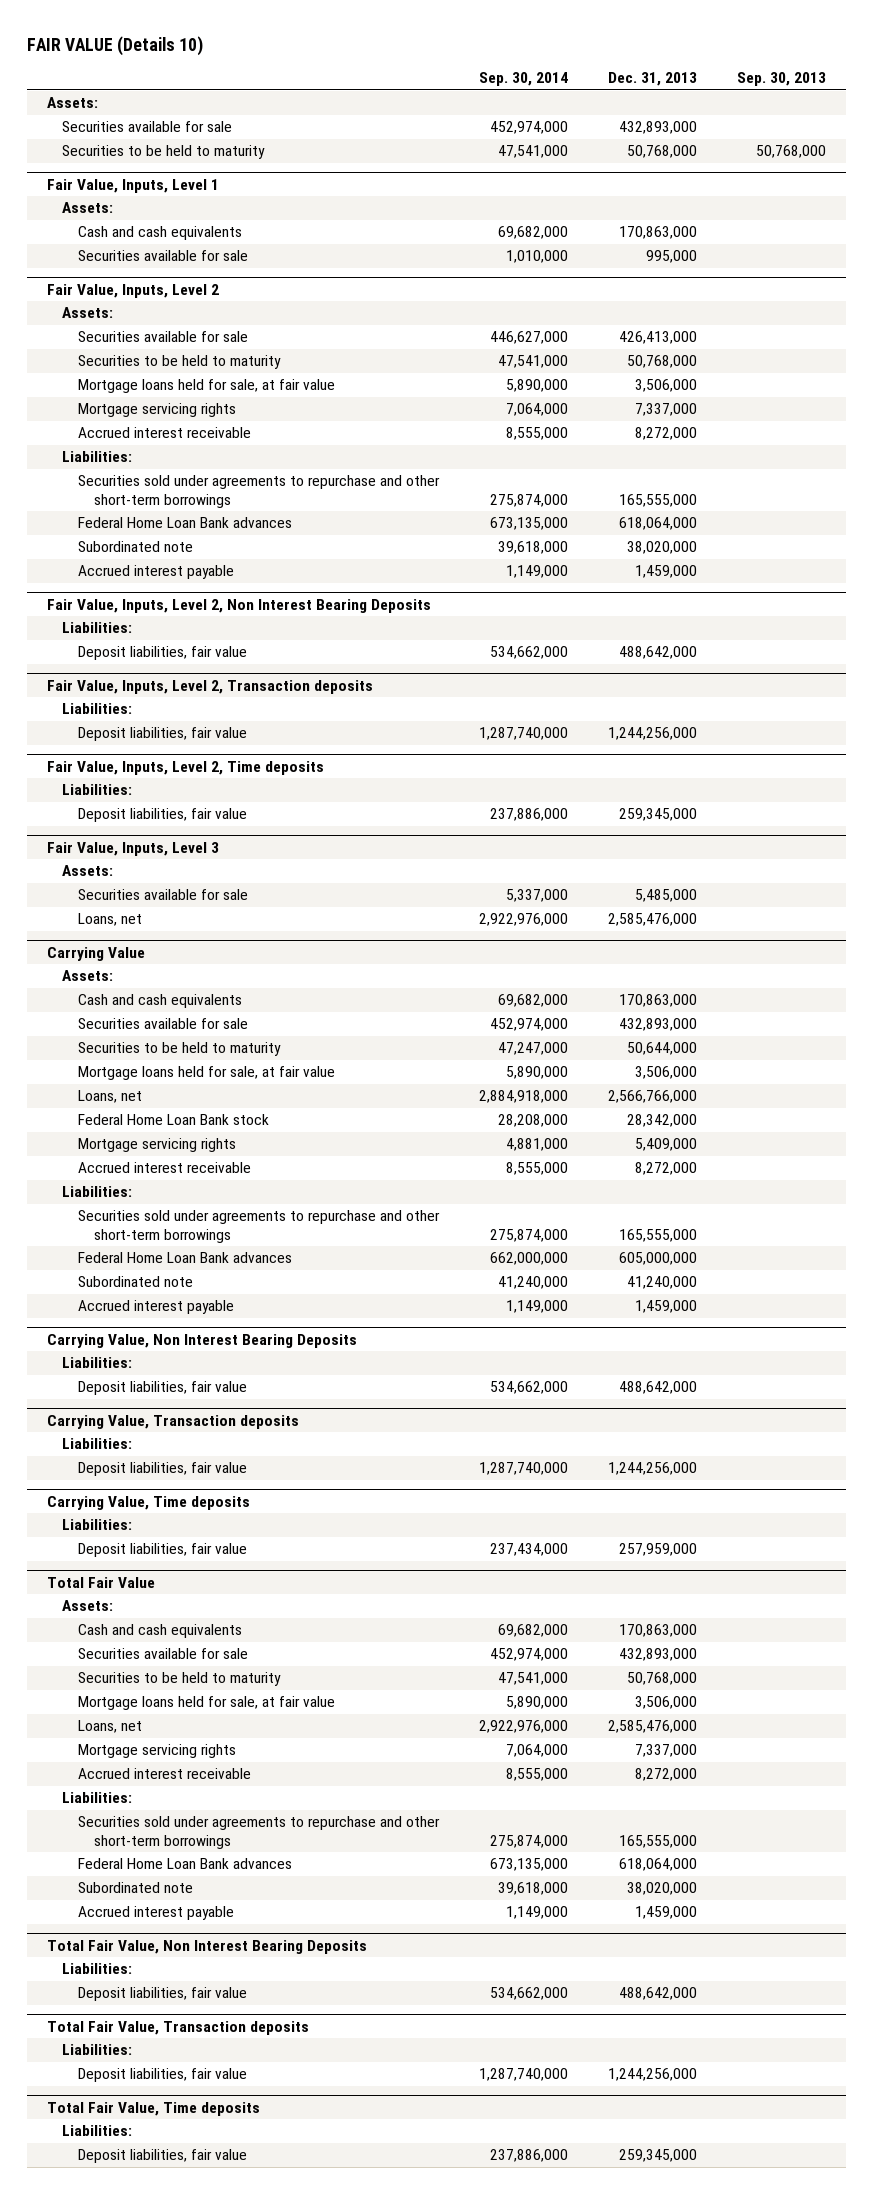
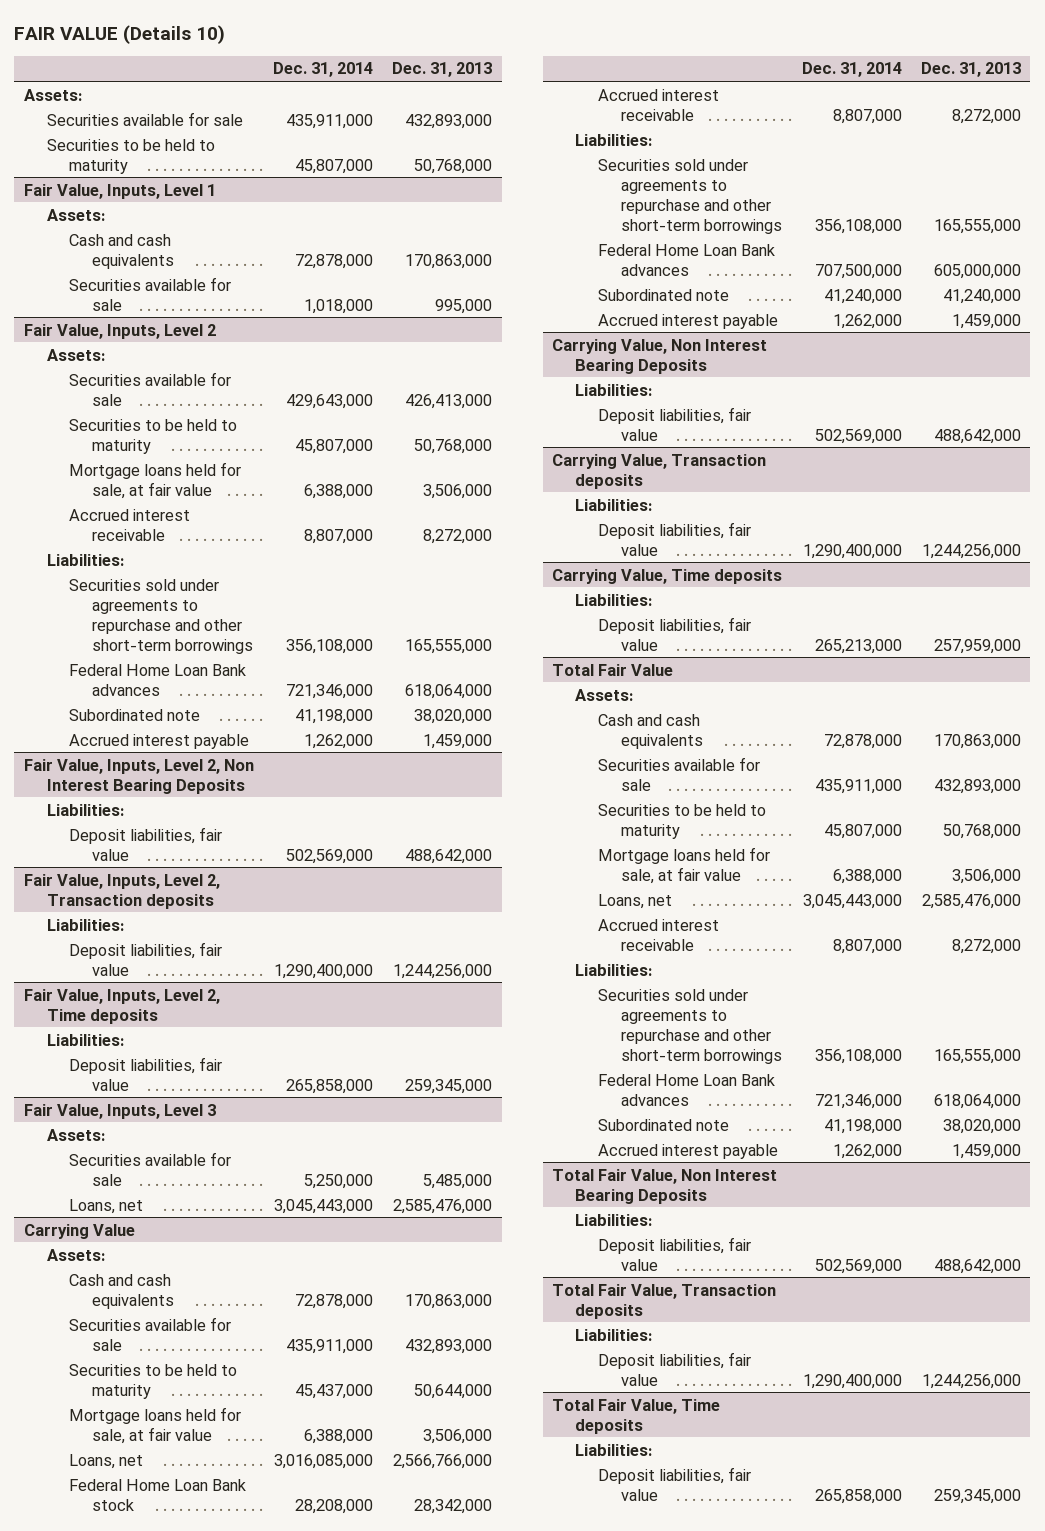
- | Sep. 30, 2014 | Dec. 31, 2013 | Sep. 30, 2013
+ | Dec. 31, 2014 | Dec. 31, 2013
@ Fair Value, Inputs, Level 2
- Mortgage servicing rights | 7,064,000 | 7,337,000 |
@ Carrying Value
- Mortgage servicing rights | 4,881,000 | 5,409,000 |
@ Total Fair Value
- Mortgage servicing rights | 7,064,000 | 7,337,000 |

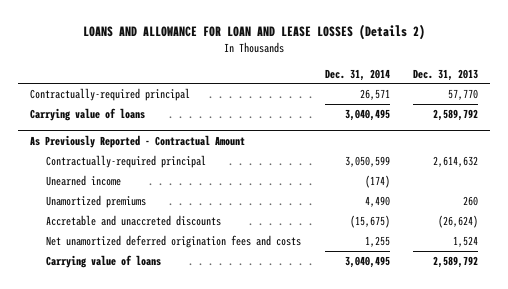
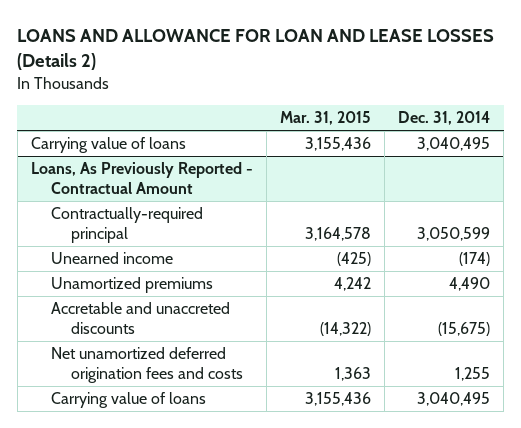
- | Dec. 31, 2014 | Dec. 31, 2013
+ | Mar. 31, 2015 | Dec. 31, 2014
- Contractually-required principal | 26,571 | 57,770
- As Previously Reported - Contractual Amount
+ Loans, As Previously Reported - Contractual Amount

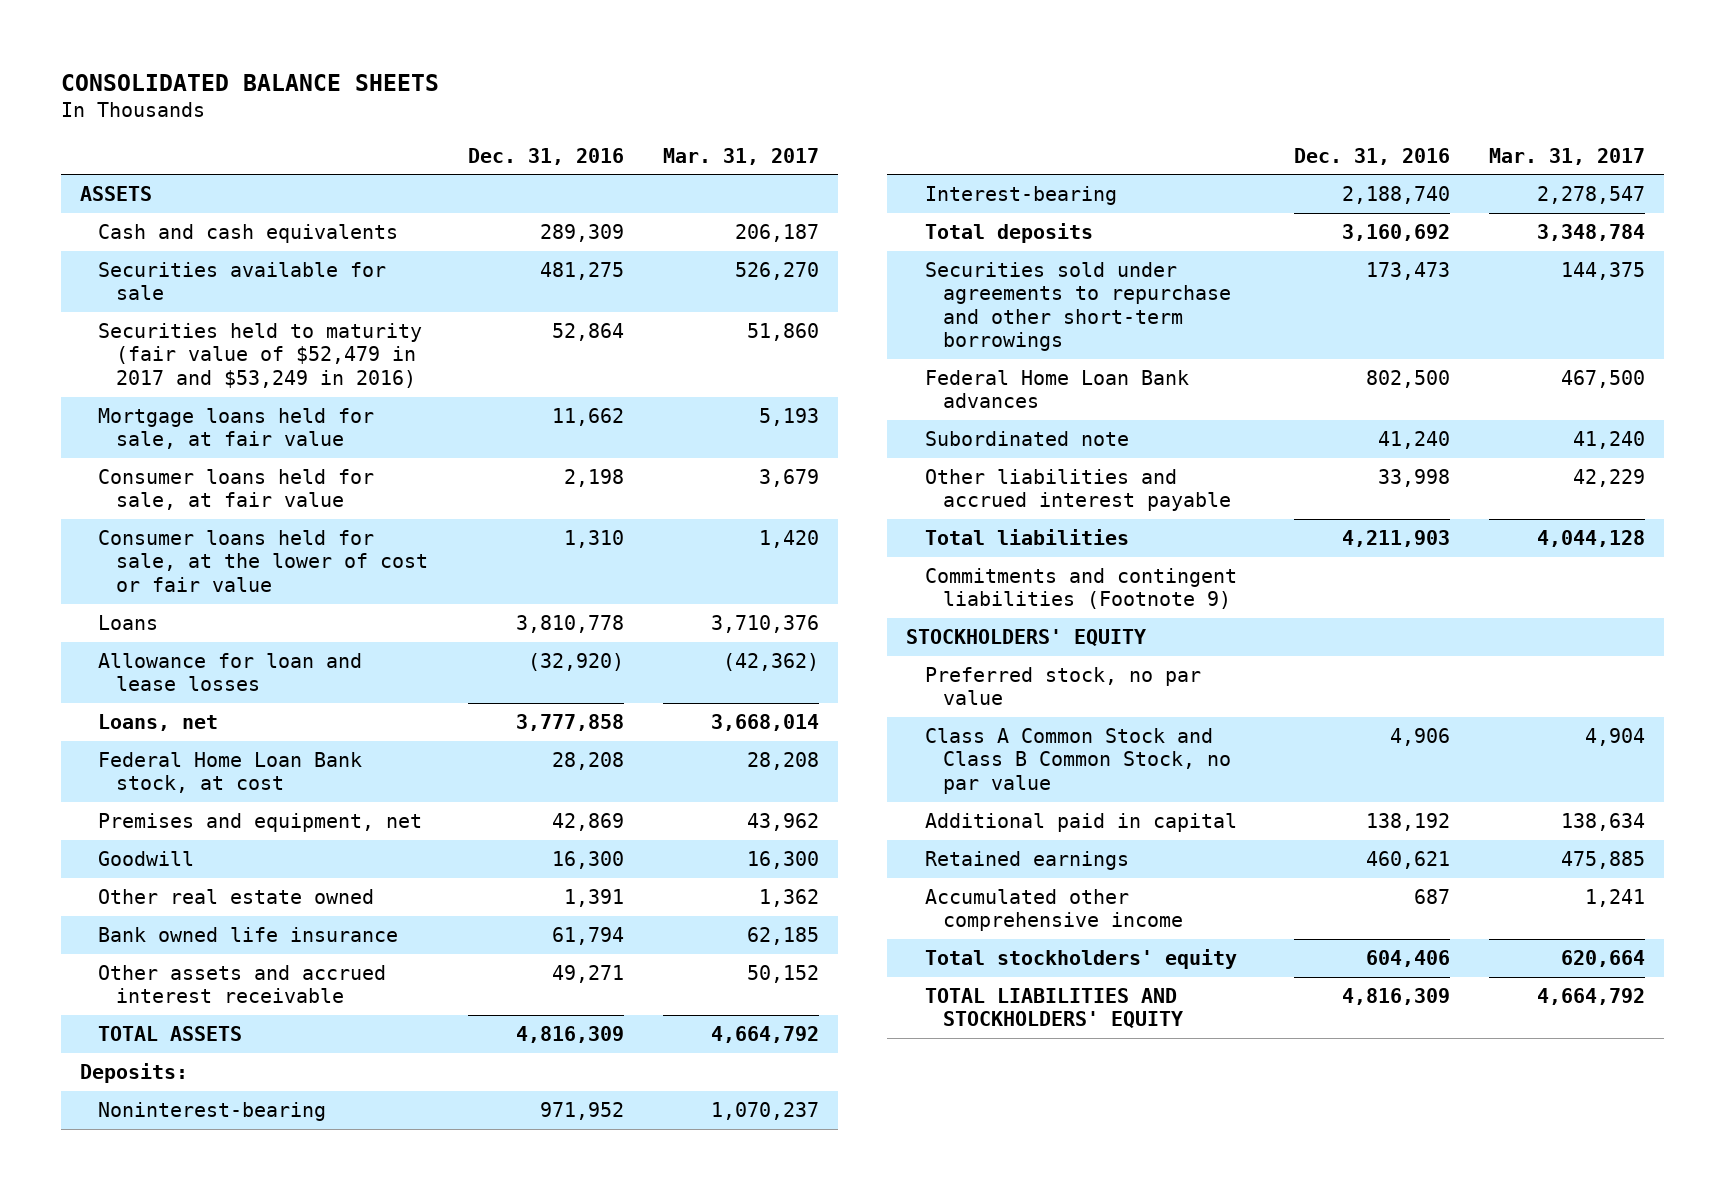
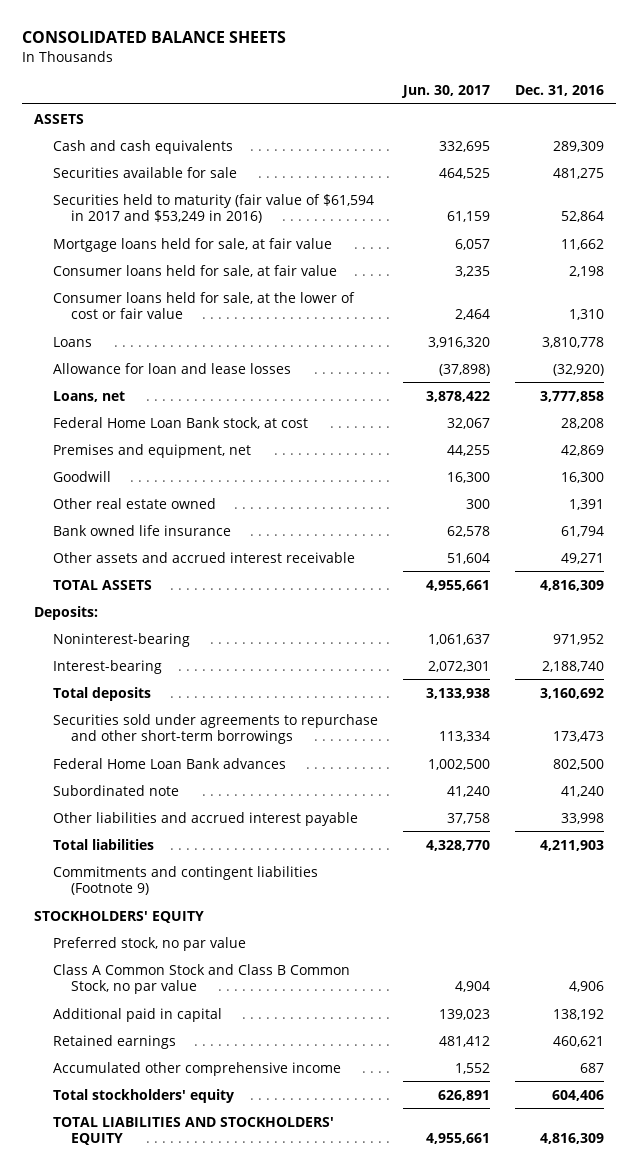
- | Dec. 31, 2016 | Mar. 31, 2017
+ | Jun. 30, 2017 | Dec. 31, 2016
- Securities held to maturity (fair value of $52,479 in 2017 and $53,249 in 2016) | 52,864 | 51,860
+ Securities held to maturity (fair value of $61,594 in 2017 and $53,249 in 2016) | 61,159 | 52,864

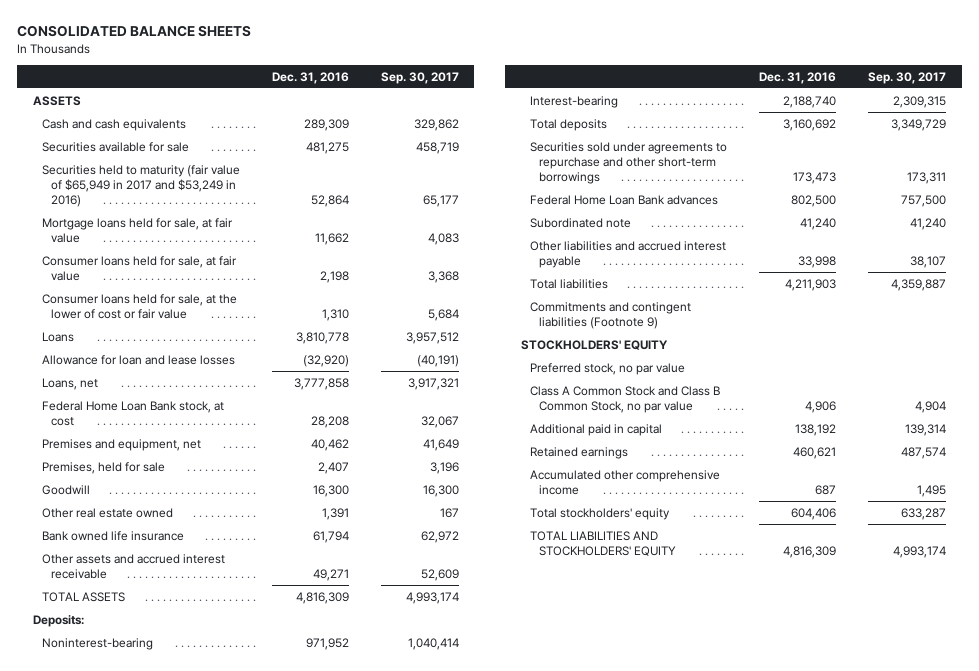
- | Jun. 30, 2017 | Dec. 31, 2016
+ | Dec. 31, 2016 | Sep. 30, 2017
- Securities held to maturity (fair value of $61,594 in 2017 and $53,249 in 2016) | 61,159 | 52,864
+ Securities held to maturity (fair value of $65,949 in 2017 and $53,249 in 2016) | 52,864 | 65,177
- Premises and equipment, net | 44,255 | 42,869
+ Premises and equipment, net | 40,462 | 41,649
+ Premises, held for sale | 2,407 | 3,196

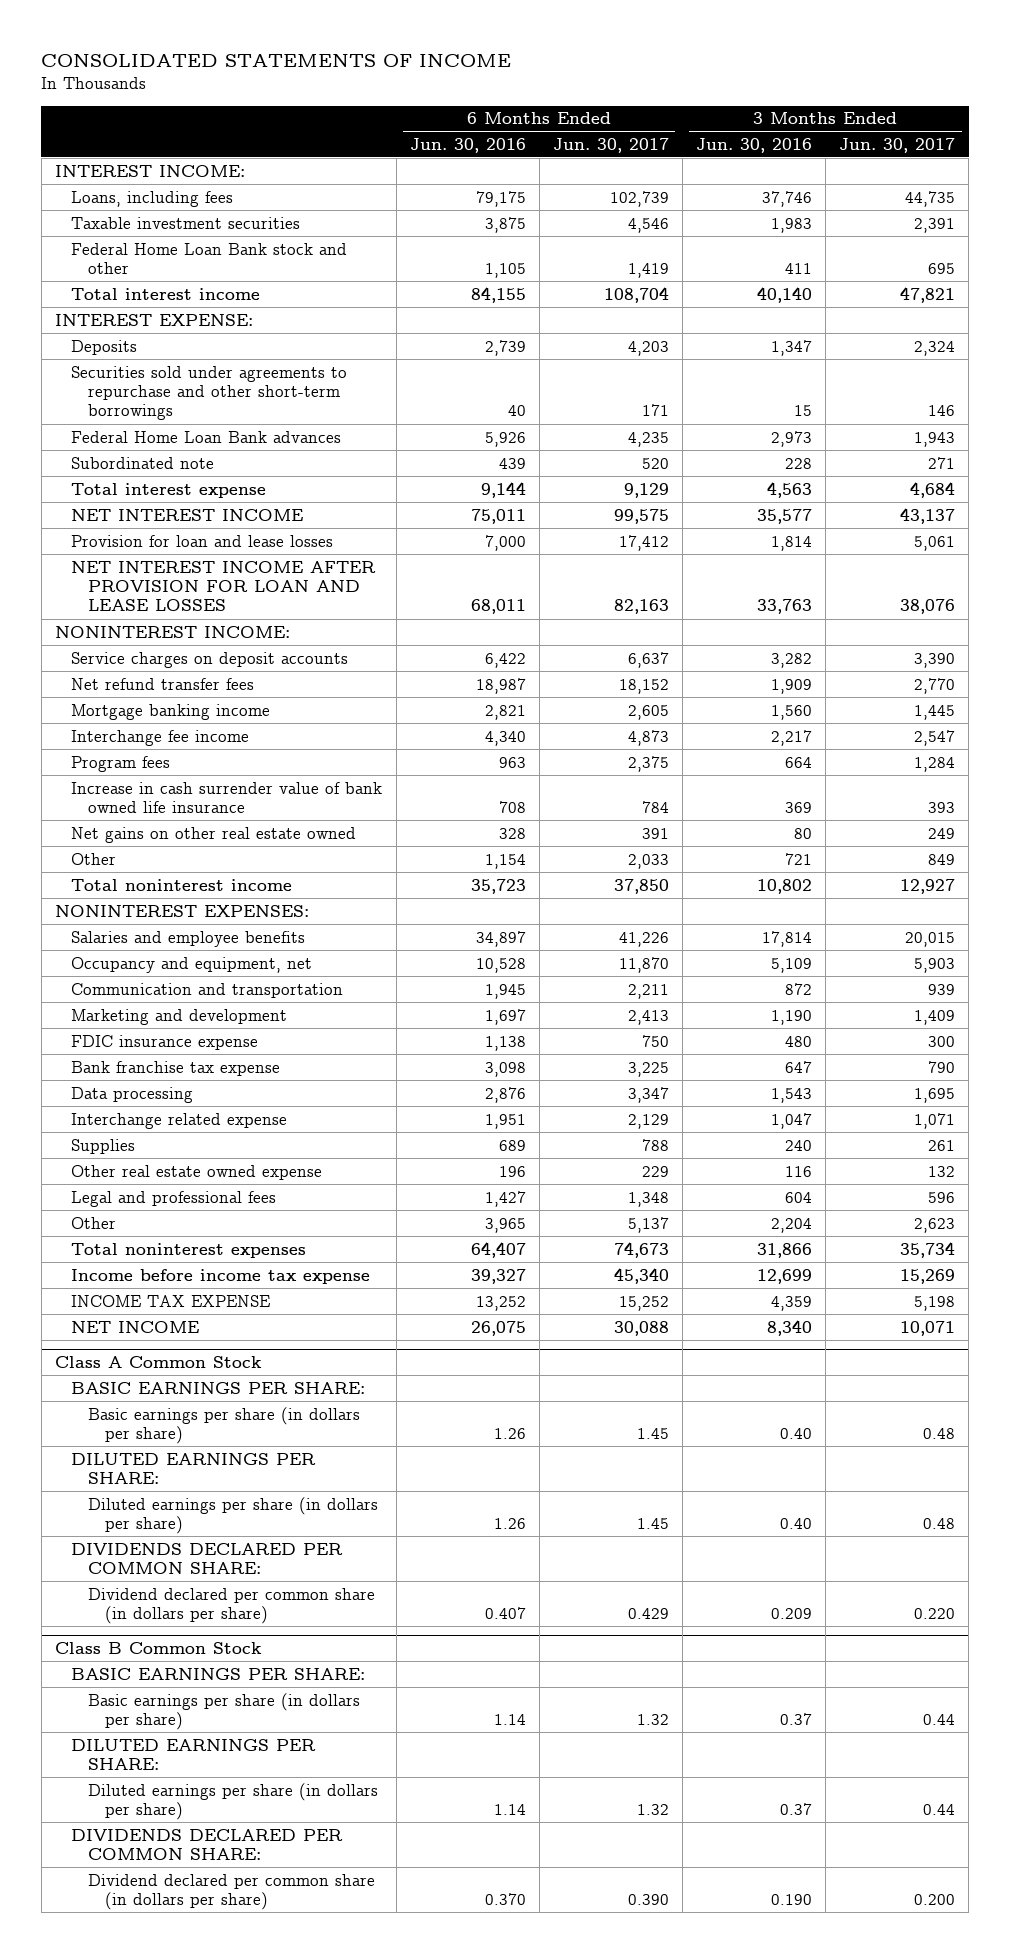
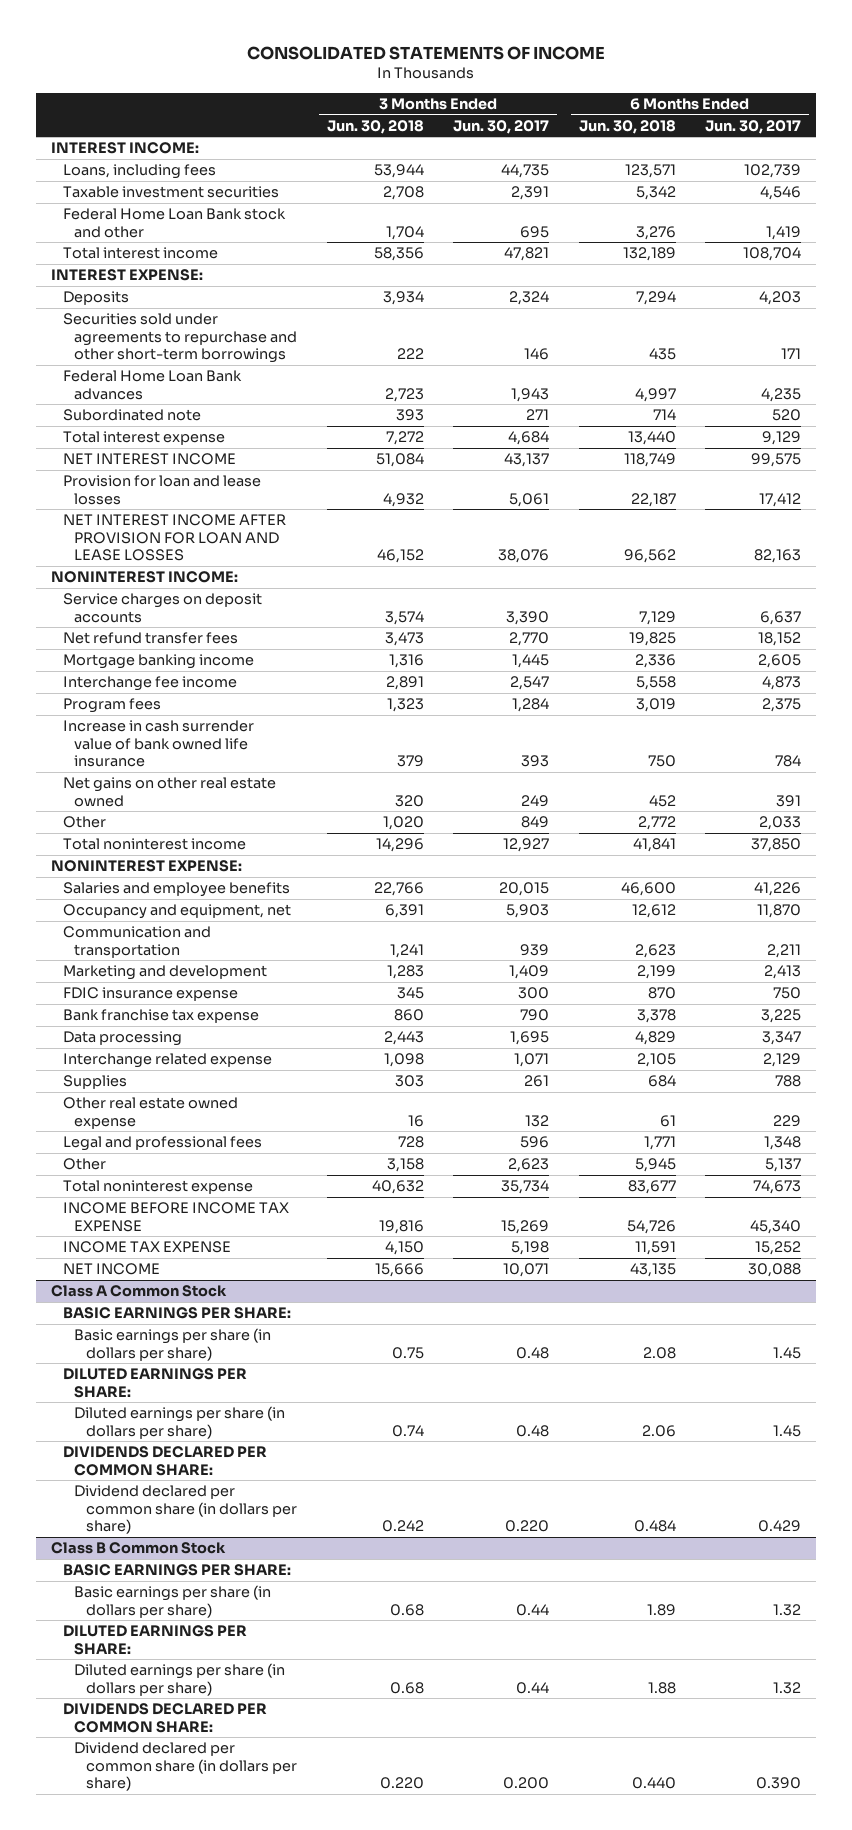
- | 6 Months Ended Jun. 30, 2016 | 6 Months Ended Jun. 30, 2017 | 3 Months Ended Jun. 30, 2016 | 3 Months Ended Jun. 30, 2017
+ | 3 Months Ended Jun. 30, 2018 | 3 Months Ended Jun. 30, 2017 | 6 Months Ended Jun. 30, 2018 | 6 Months Ended Jun. 30, 2017
- NONINTEREST EXPENSES:
+ NONINTEREST EXPENSE:
- Total noninterest expenses | 64,407 | 74,673 | 31,866 | 35,734
- Income before income tax expense | 39,327 | 45,340 | 12,699 | 15,269
+ Total noninterest expense | 40,632 | 35,734 | 83,677 | 74,673
+ INCOME BEFORE INCOME TAX EXPENSE | 19,816 | 15,269 | 54,726 | 45,340

